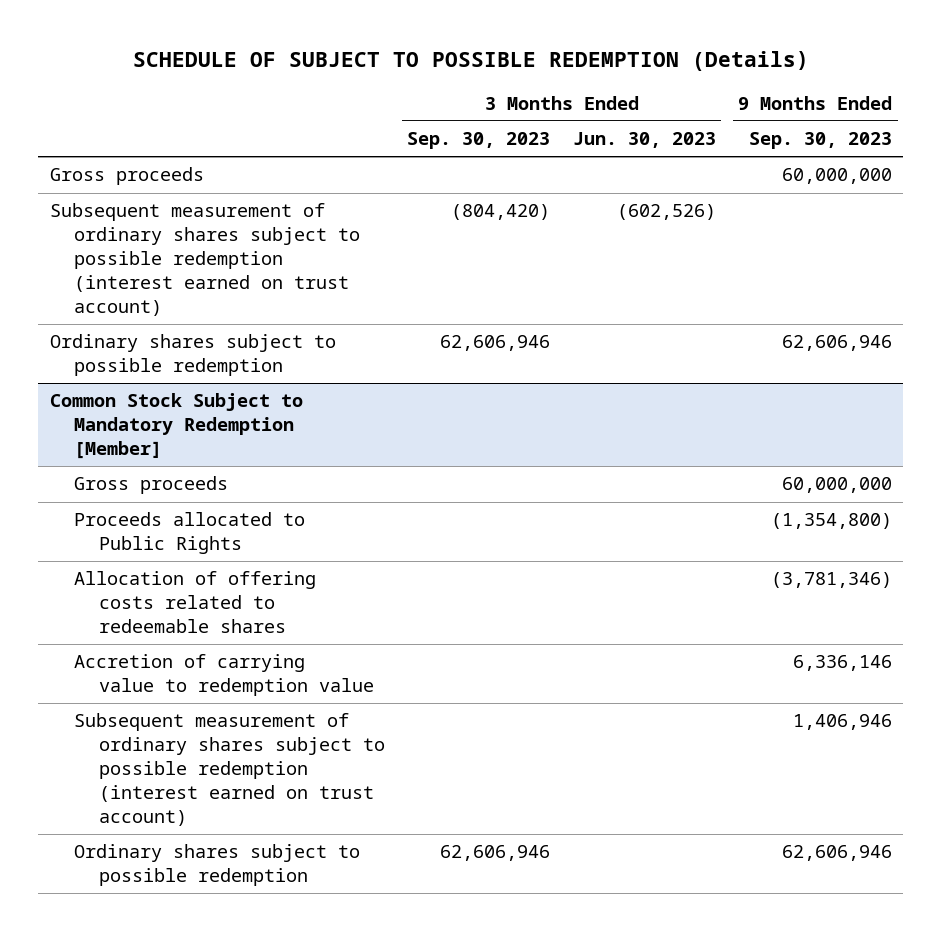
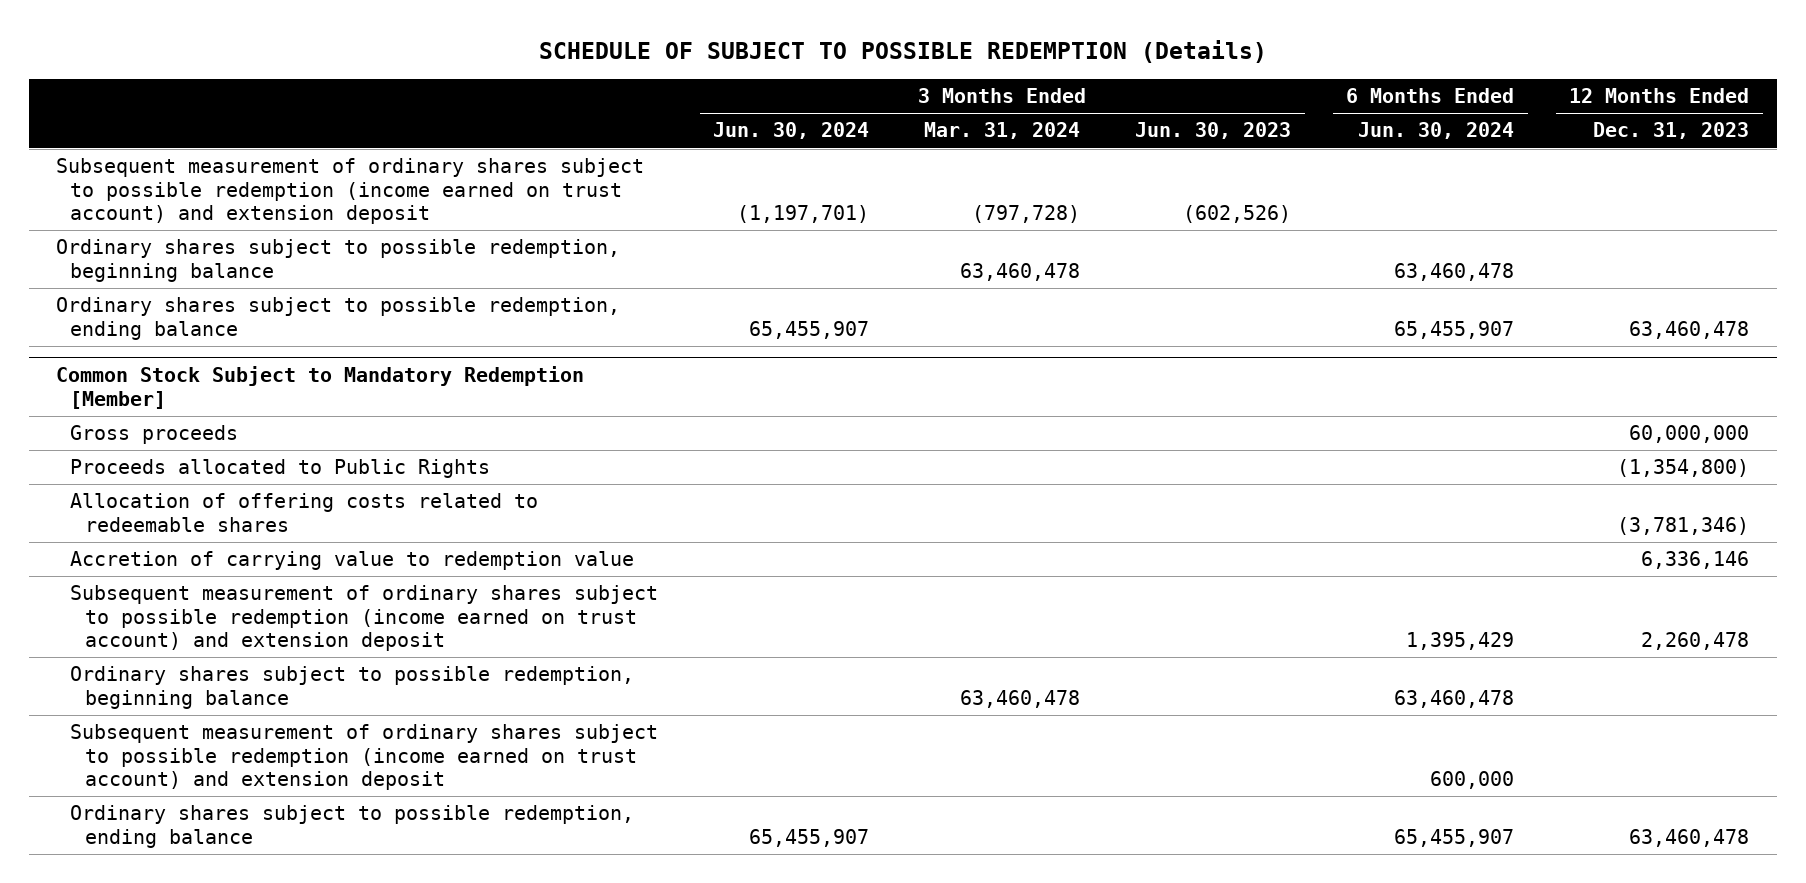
- | 3 Months Ended Sep. 30, 2023 | 3 Months Ended Jun. 30, 2023 | 9 Months Ended Sep. 30, 2023
+ | 3 Months Ended Jun. 30, 2024 | 3 Months Ended Mar. 31, 2024 | 3 Months Ended Jun. 30, 2023 | 6 Months Ended Jun. 30, 2024 | 12 Months Ended Dec. 31, 2023
- Gross proceeds | | | 60,000,000
- Subsequent measurement of ordinary shares subject to possible redemption (interest earned on trust account) | (804,420) | (602,526) |
- Ordinary shares subject to possible redemption | 62,606,946 | | 62,606,946
+ Subsequent measurement of ordinary shares subject to possible redemption (income earned on trust account) and extension deposit | (1,197,701) | (797,728) | (602,526) | |
+ Ordinary shares subject to possible redemption, beginning balance | | 63,460,478 | | 63,460,478 |
+ Ordinary shares subject to possible redemption, ending balance | 65,455,907 | | | 65,455,907 | 63,460,478
@ Common Stock Subject to Mandatory Redemption [Member]
- Subsequent measurement of ordinary shares subject to possible redemption (interest earned on trust account) | | | 1,406,946
- Ordinary shares subject to possible redemption | 62,606,946 | | 62,606,946
+ Subsequent measurement of ordinary shares subject to possible redemption (income earned on trust account) and extension deposit | | | | 1,395,429 | 2,260,478
+ Ordinary shares subject to possible redemption, beginning balance | | 63,460,478 | | 63,460,478 |
+ Subsequent measurement of ordinary shares subject to possible redemption (income earned on trust account) and extension deposit | | | | 600,000 |
+ Ordinary shares subject to possible redemption, ending balance | 65,455,907 | | | 65,455,907 | 63,460,478

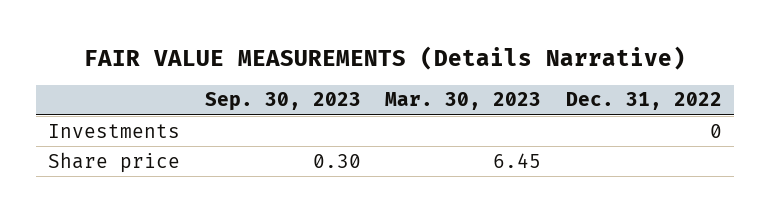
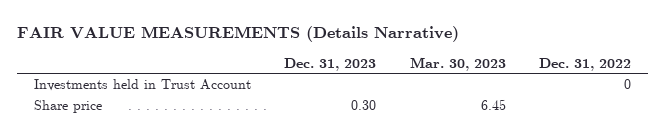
- | Sep. 30, 2023 | Mar. 30, 2023 | Dec. 31, 2022
+ | Dec. 31, 2023 | Mar. 30, 2023 | Dec. 31, 2022
- Investments | | | 0
+ Investments held in Trust Account | | | 0

